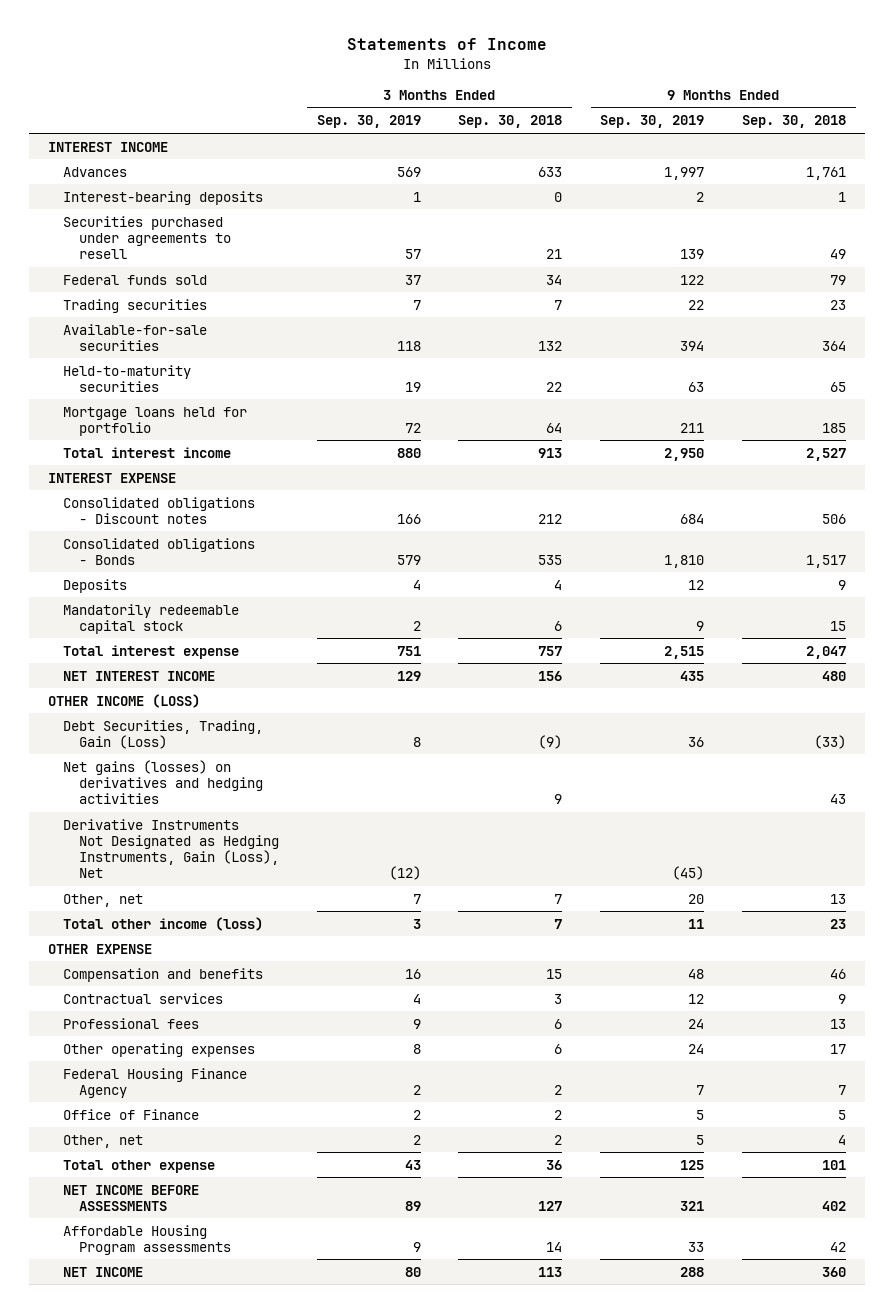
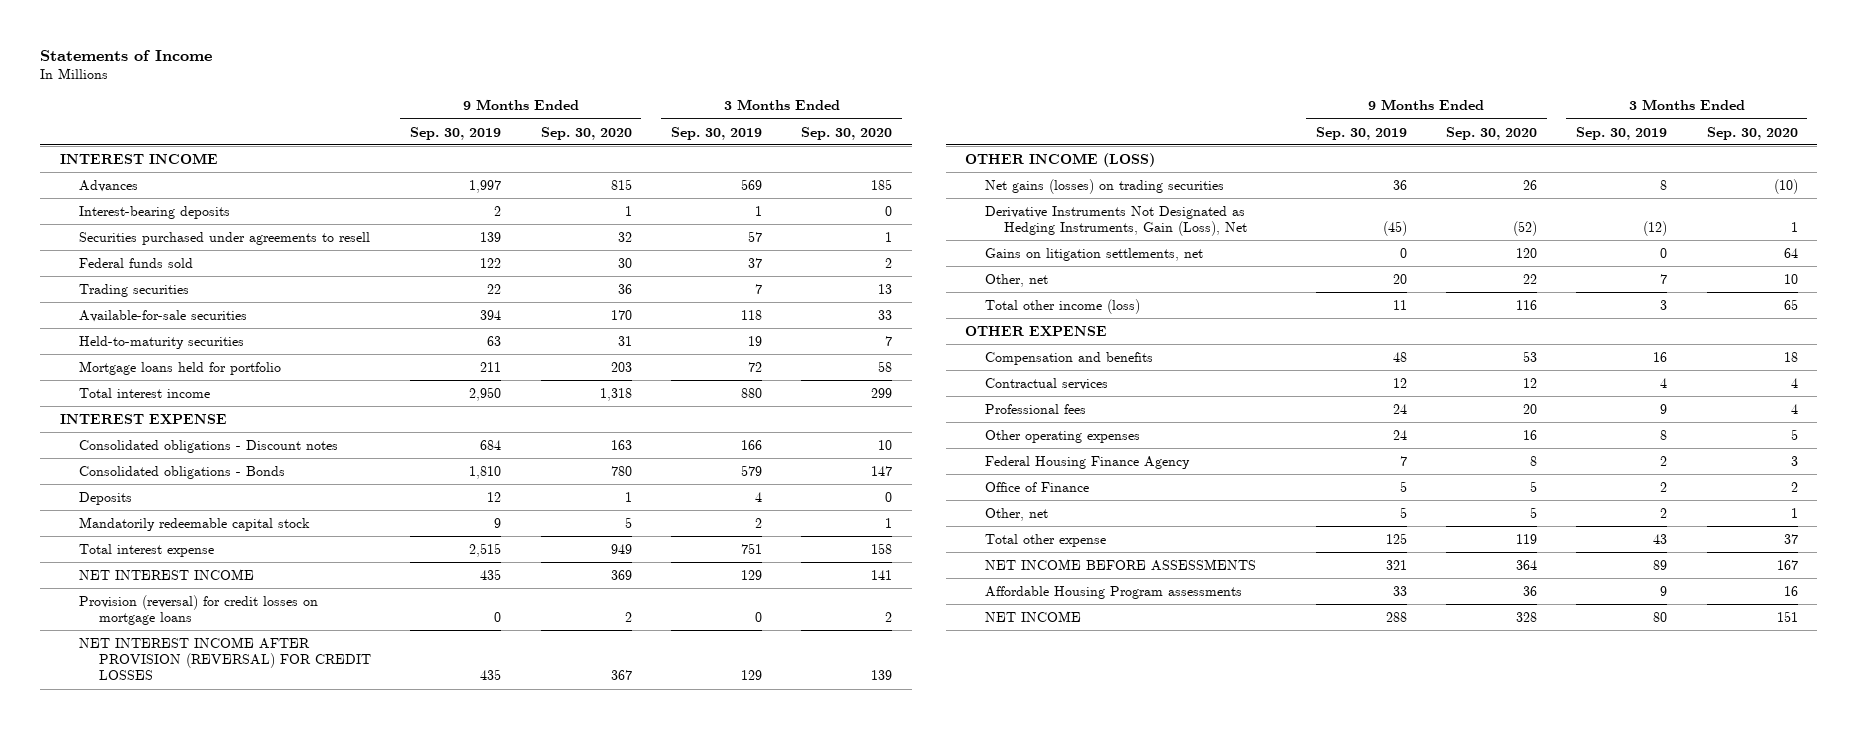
- | 3 Months Ended Sep. 30, 2019 | 3 Months Ended Sep. 30, 2018 | 9 Months Ended Sep. 30, 2019 | 9 Months Ended Sep. 30, 2018
+ | 9 Months Ended Sep. 30, 2019 | 9 Months Ended Sep. 30, 2020 | 3 Months Ended Sep. 30, 2019 | 3 Months Ended Sep. 30, 2020
+ Provision (reversal) for credit losses on mortgage loans | 0 | 2 | 0 | 2
+ NET INTEREST INCOME AFTER PROVISION (REVERSAL) FOR CREDIT LOSSES | 435 | 367 | 129 | 139
- Debt Securities, Trading, Gain (Loss) | 8 | (9) | 36 | (33)
- Net gains (losses) on derivatives and hedging activities | | 9 | | 43
+ Net gains (losses) on trading securities | 36 | 26 | 8 | (10)
+ Gains on litigation settlements, net | 0 | 120 | 0 | 64

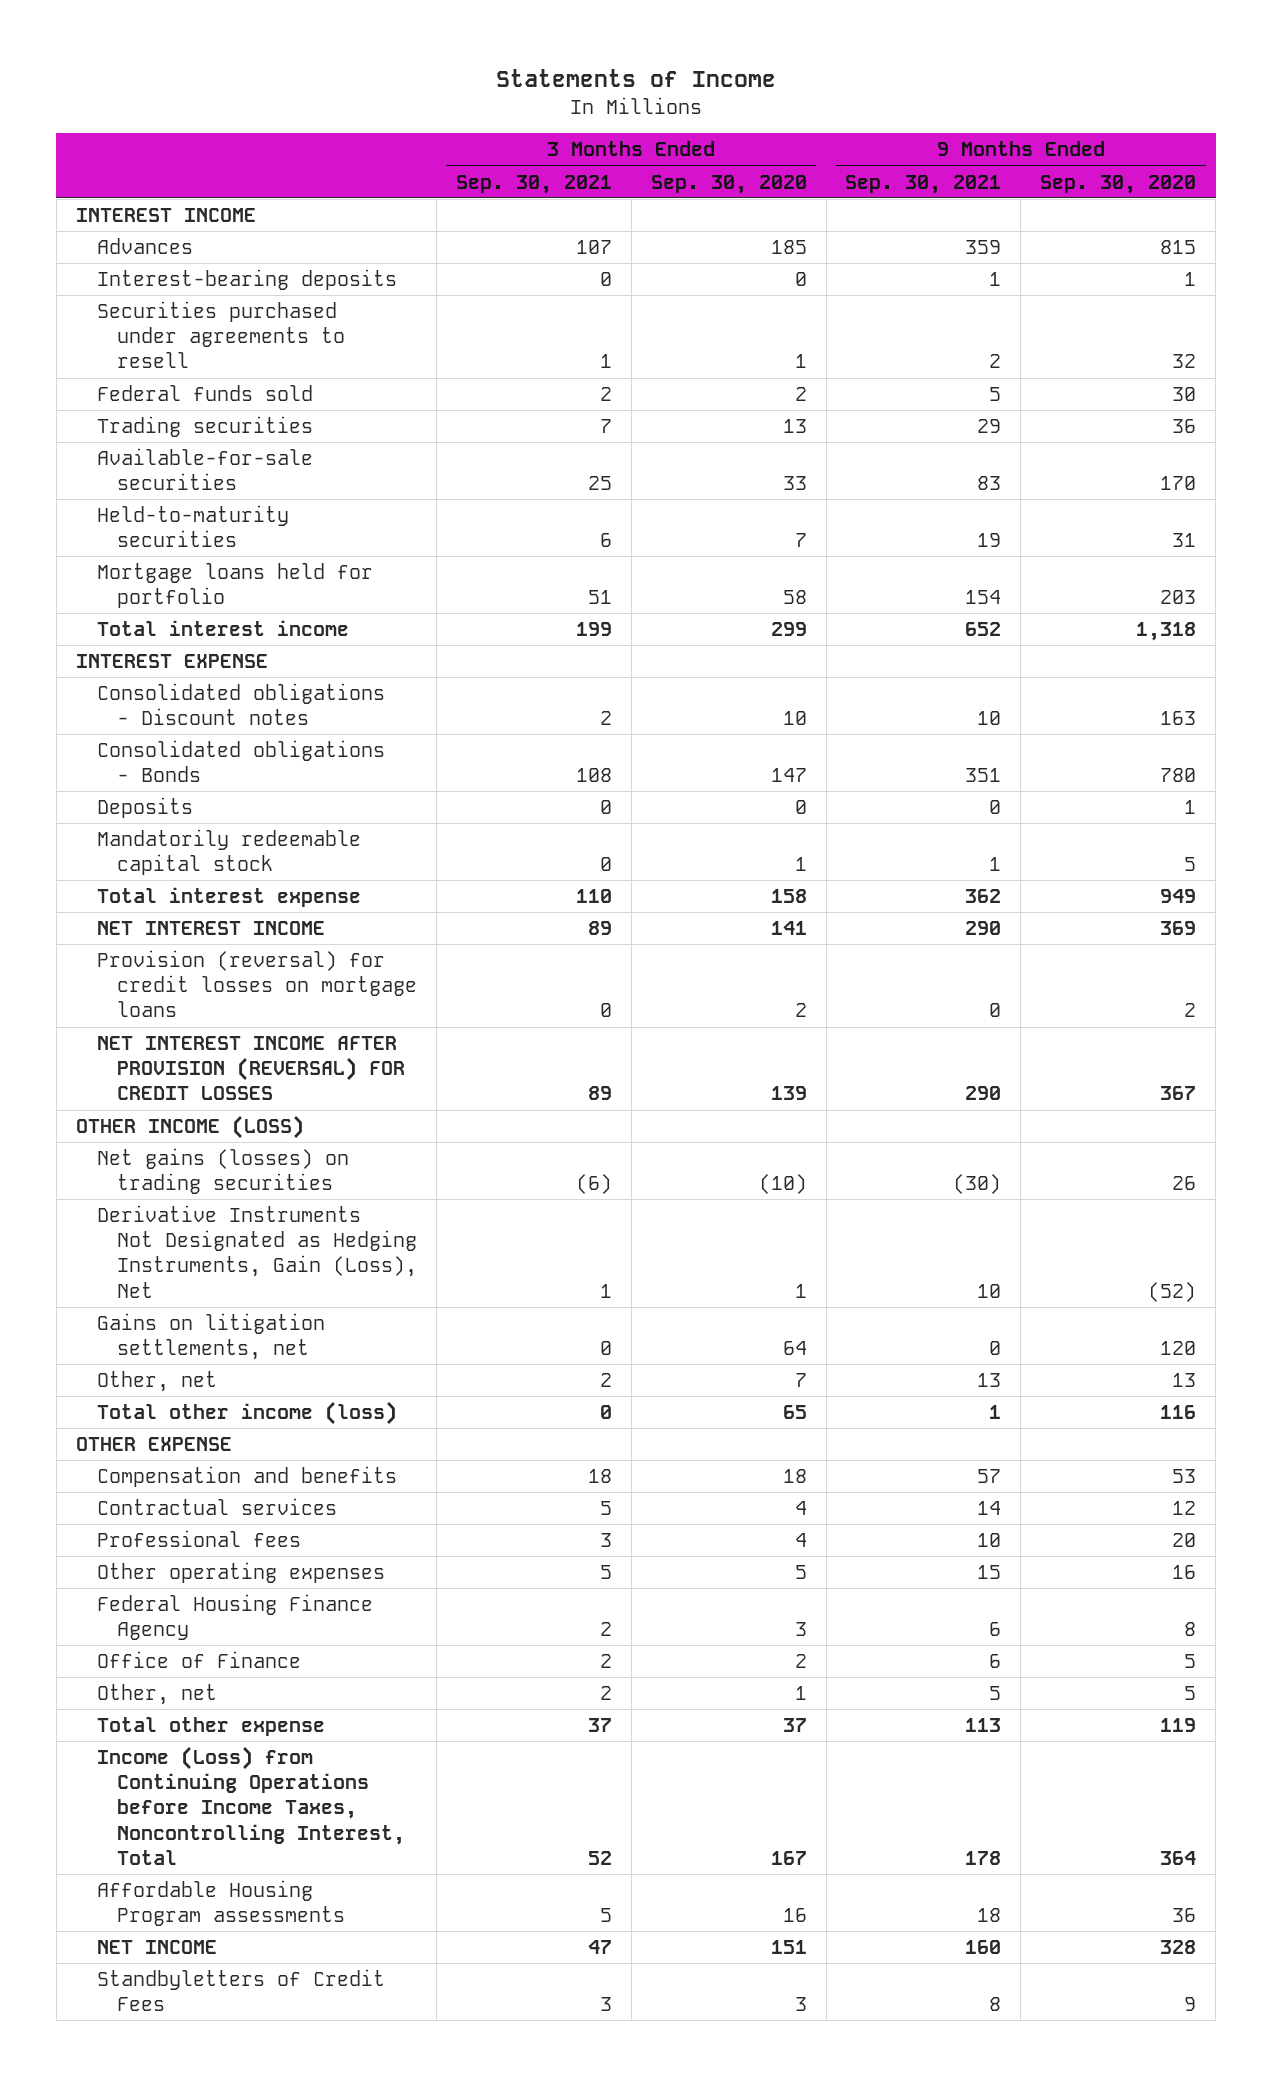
- | 9 Months Ended Sep. 30, 2019 | 9 Months Ended Sep. 30, 2020 | 3 Months Ended Sep. 30, 2019 | 3 Months Ended Sep. 30, 2020
+ | 3 Months Ended Sep. 30, 2021 | 3 Months Ended Sep. 30, 2020 | 9 Months Ended Sep. 30, 2021 | 9 Months Ended Sep. 30, 2020
- Other, net | 20 | 22 | 7 | 10
+ Other, net | 2 | 7 | 13 | 13
- NET INCOME BEFORE ASSESSMENTS | 321 | 364 | 89 | 167
+ Income (Loss) from Continuing Operations before Income Taxes, Noncontrolling Interest, Total | 52 | 167 | 178 | 364
+ Standbyletters of Credit Fees | 3 | 3 | 8 | 9

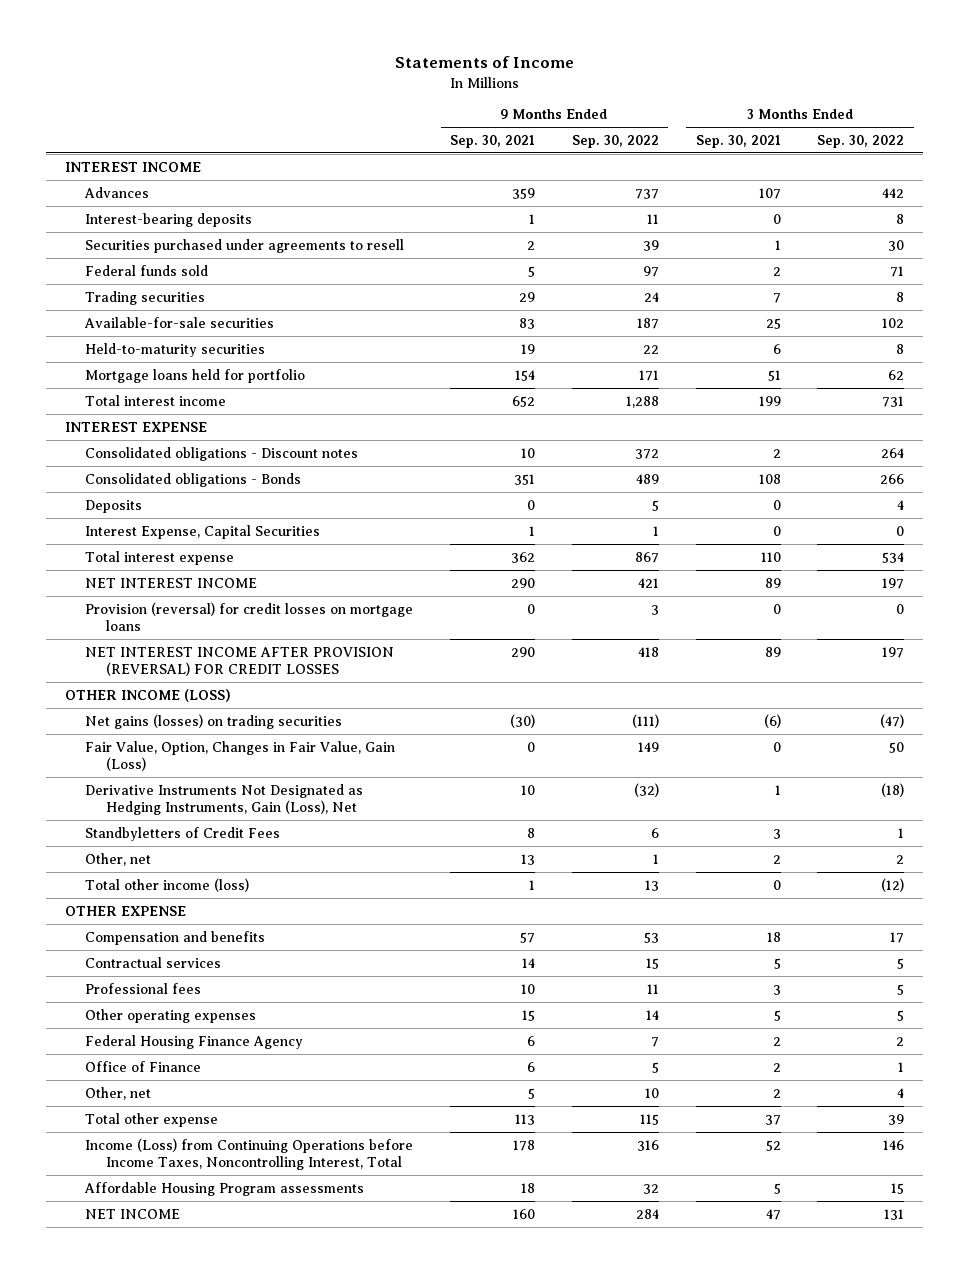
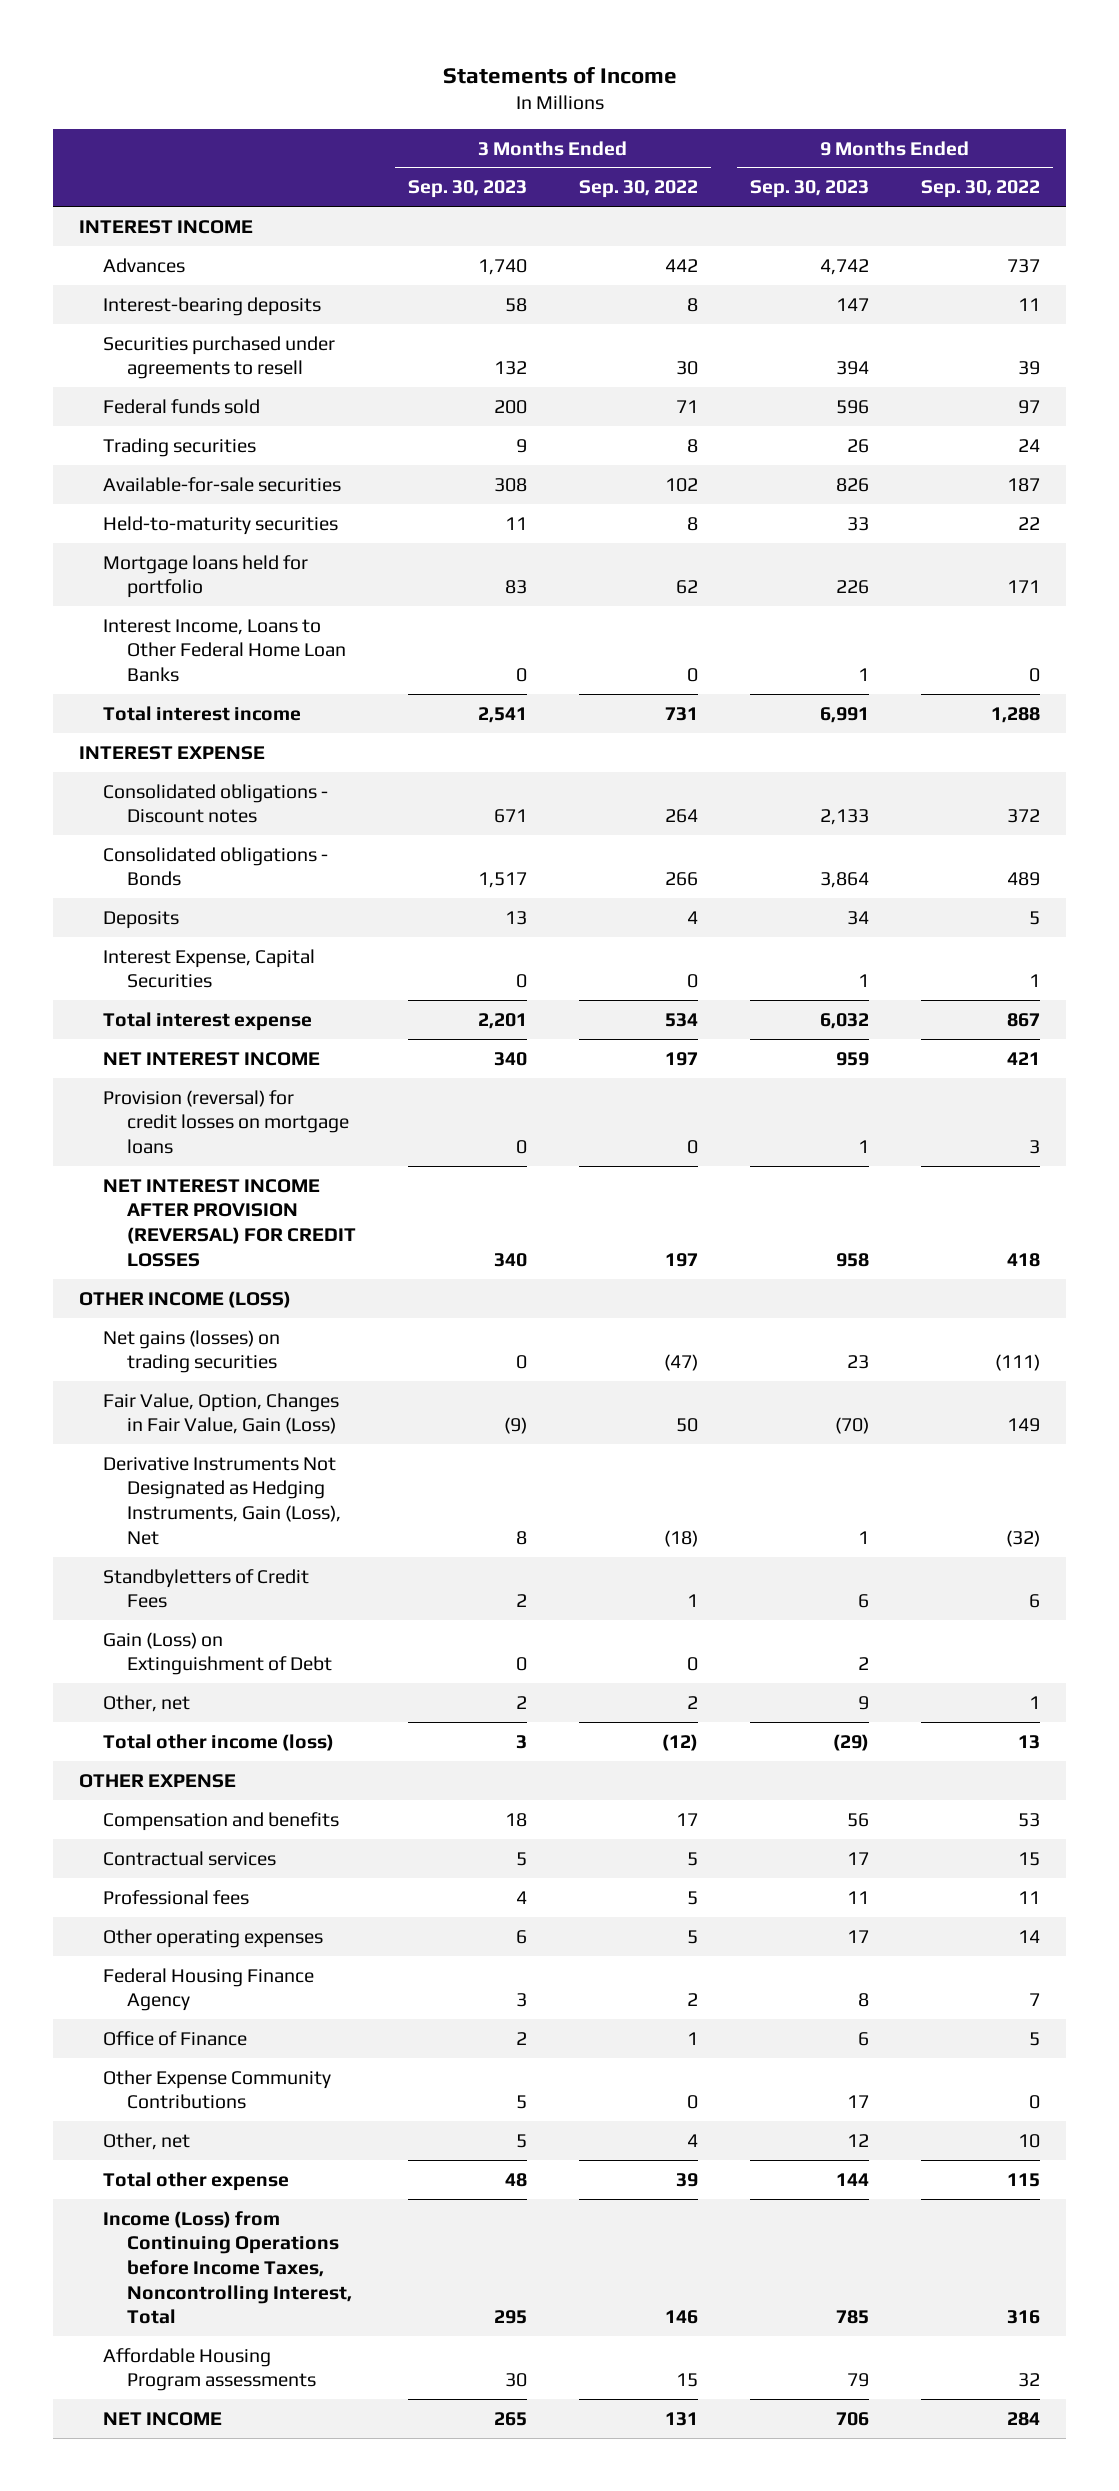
- | 9 Months Ended Sep. 30, 2021 | 9 Months Ended Sep. 30, 2022 | 3 Months Ended Sep. 30, 2021 | 3 Months Ended Sep. 30, 2022
+ | 3 Months Ended Sep. 30, 2023 | 3 Months Ended Sep. 30, 2022 | 9 Months Ended Sep. 30, 2023 | 9 Months Ended Sep. 30, 2022
+ Interest Income, Loans to Other Federal Home Loan Banks | 0 | 0 | 1 | 0
+ Gain (Loss) on Extinguishment of Debt | 0 | 0 | 2 |
+ Other Expense Community Contributions | 5 | 0 | 17 | 0

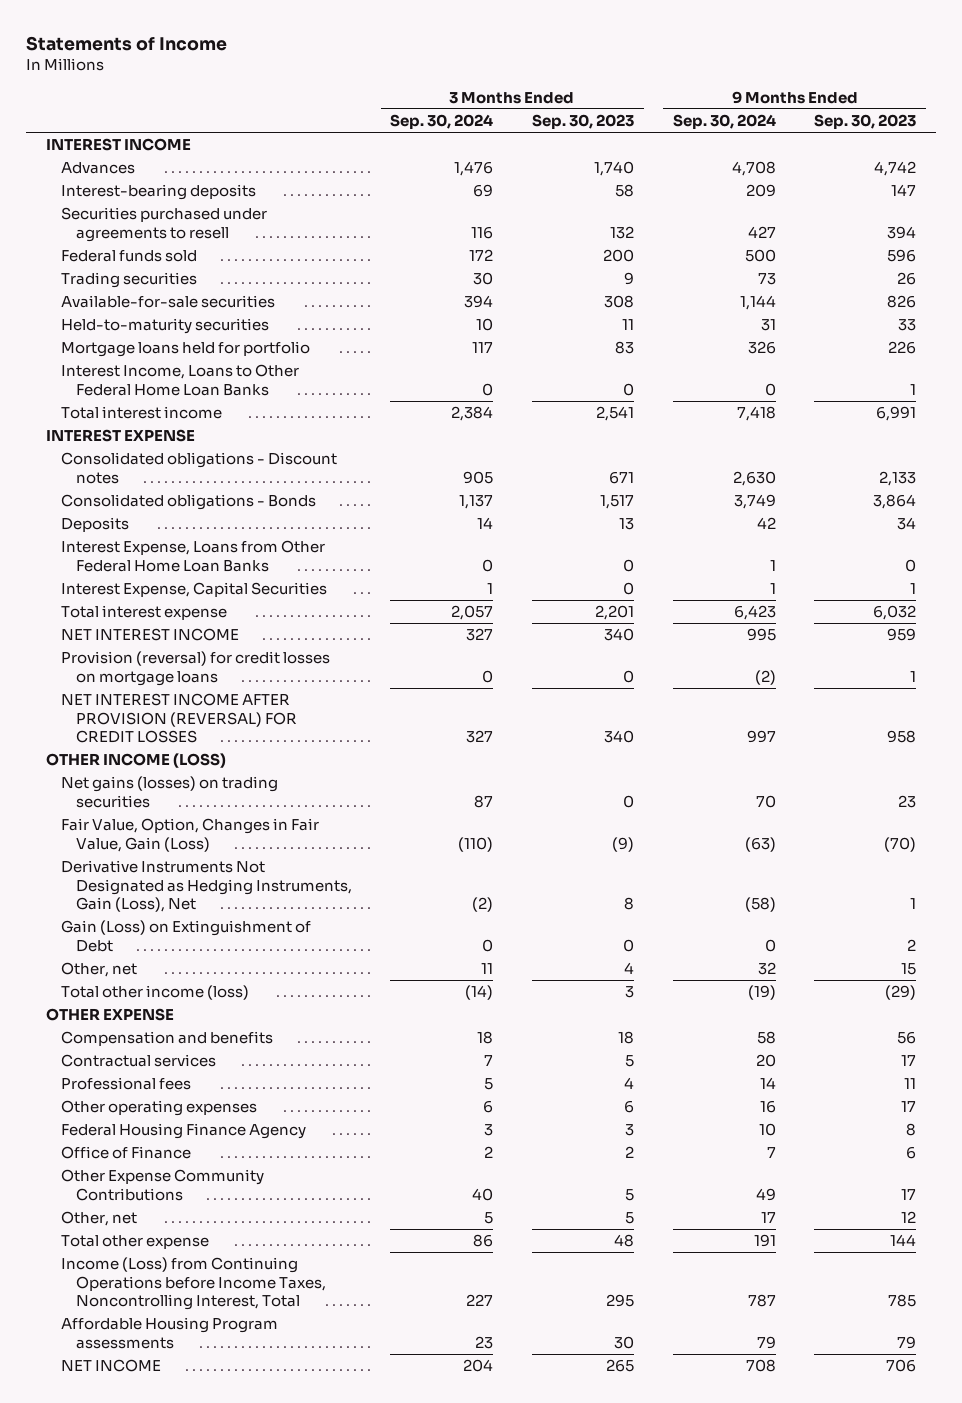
- | 3 Months Ended Sep. 30, 2023 | 3 Months Ended Sep. 30, 2022 | 9 Months Ended Sep. 30, 2023 | 9 Months Ended Sep. 30, 2022
+ | 3 Months Ended Sep. 30, 2024 | 3 Months Ended Sep. 30, 2023 | 9 Months Ended Sep. 30, 2024 | 9 Months Ended Sep. 30, 2023
+ Interest Expense, Loans from Other Federal Home Loan Banks | 0 | 0 | 1 | 0
- Standbyletters of Credit Fees | 2 | 1 | 6 | 6
- Other, net | 2 | 2 | 9 | 1
+ Other, net | 11 | 4 | 32 | 15

